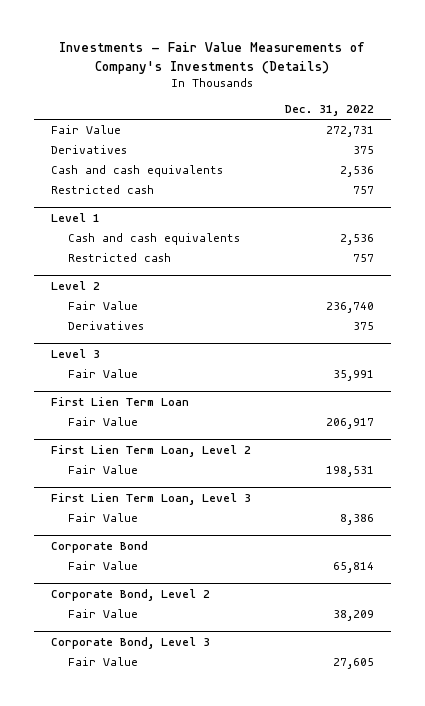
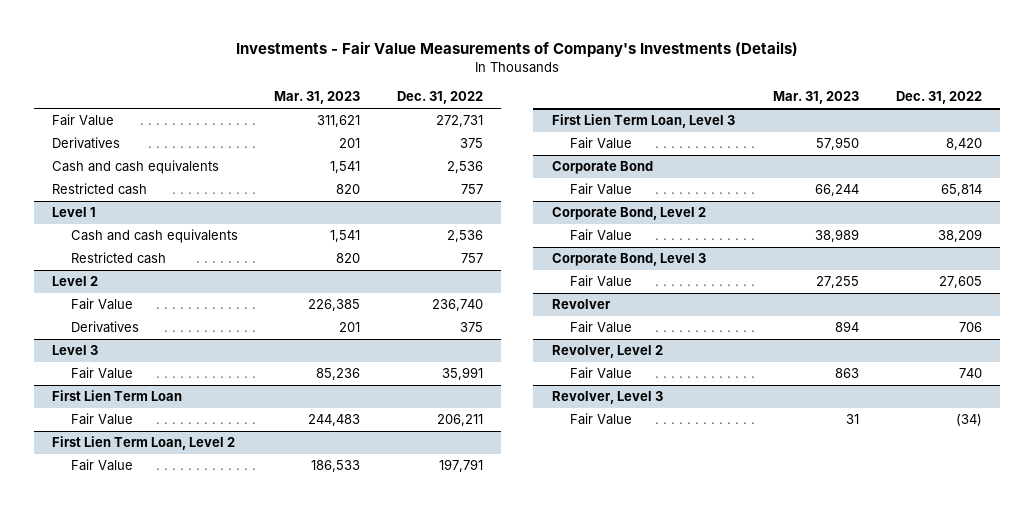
- | Dec. 31, 2022
+ | Mar. 31, 2023 | Dec. 31, 2022
@ First Lien Term Loan
- Fair Value | 206,917
+ Fair Value | 244,483 | 206,211
@ First Lien Term Loan, Level 2
- Fair Value | 198,531
+ Fair Value | 186,533 | 197,791
@ First Lien Term Loan, Level 3
- Fair Value | 8,386
+ Fair Value | 57,950 | 8,420
+ Revolver
+ Fair Value | 894 | 706
+ Revolver, Level 2
+ Fair Value | 863 | 740
+ Revolver, Level 3
+ Fair Value | 31 | (34)

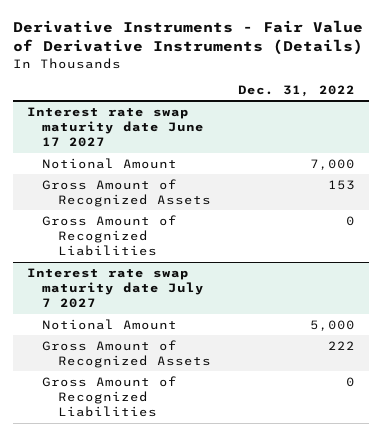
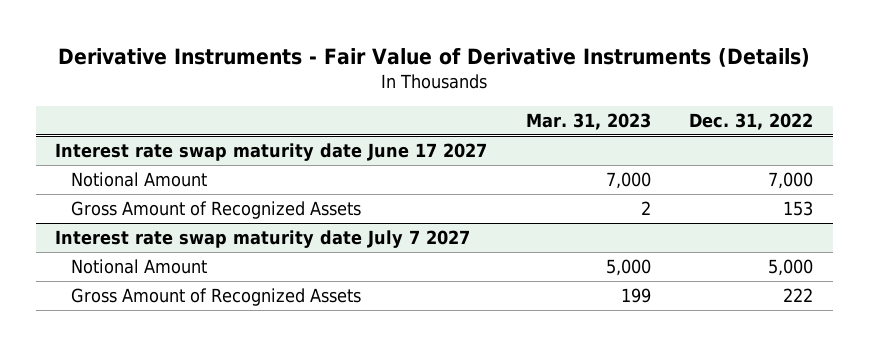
- | Dec. 31, 2022
+ | Mar. 31, 2023 | Dec. 31, 2022
@ Interest rate swap maturity date June 17 2027
- Gross Amount of Recognized Liabilities | 0
@ Interest rate swap maturity date July 7 2027
- Gross Amount of Recognized Liabilities | 0

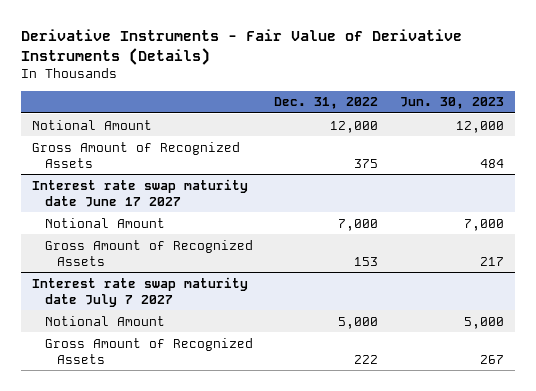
- | Mar. 31, 2023 | Dec. 31, 2022
+ | Dec. 31, 2022 | Jun. 30, 2023
+ Notional Amount | 12,000 | 12,000
+ Gross Amount of Recognized Assets | 375 | 484

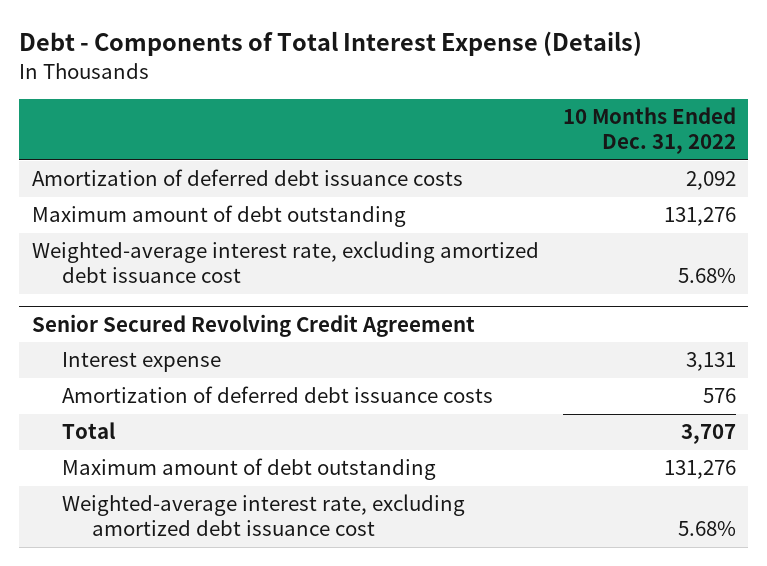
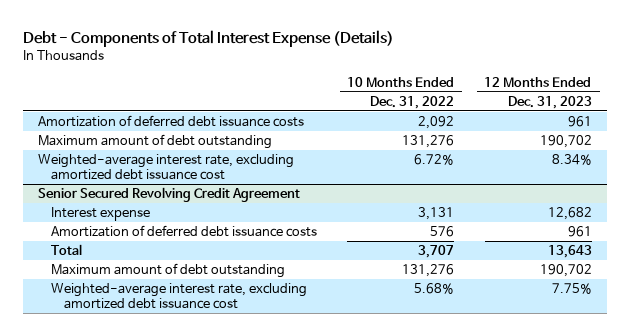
- | 10 Months Ended Dec. 31, 2022
+ | 10 Months Ended Dec. 31, 2022 | 12 Months Ended Dec. 31, 2023
- Weighted-average interest rate, excluding amortized debt issuance cost | 5.68%
+ Weighted-average interest rate, excluding amortized debt issuance cost | 6.72% | 8.34%

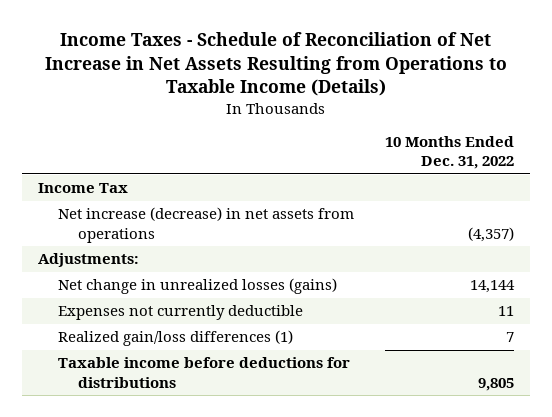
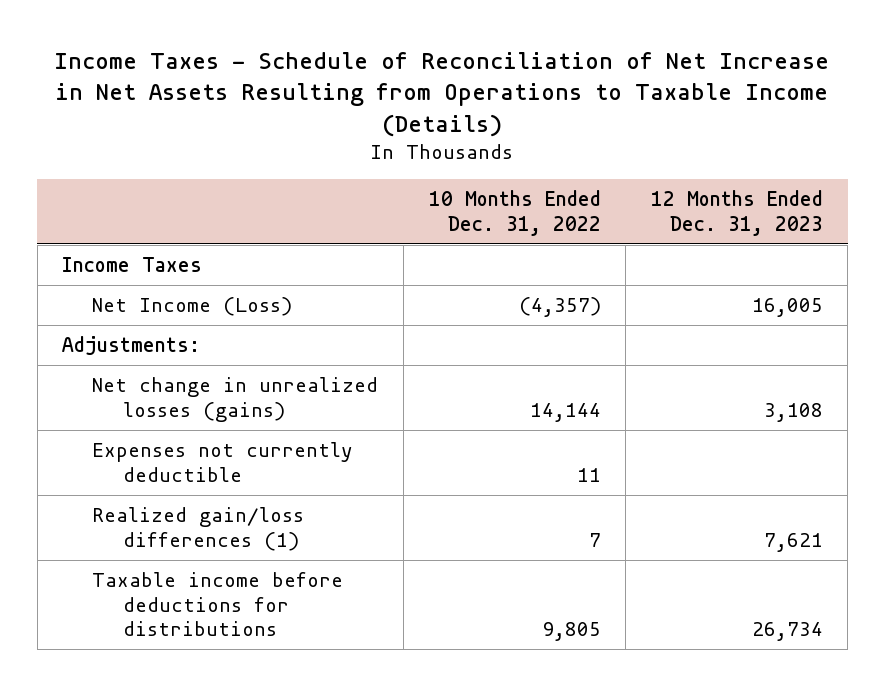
- | 10 Months Ended Dec. 31, 2022
+ | 10 Months Ended Dec. 31, 2022 | 12 Months Ended Dec. 31, 2023
- Income Tax
- Net increase (decrease) in net assets from operations | (4,357)
+ Income Taxes
+ Net Income (Loss) | (4,357) | 16,005

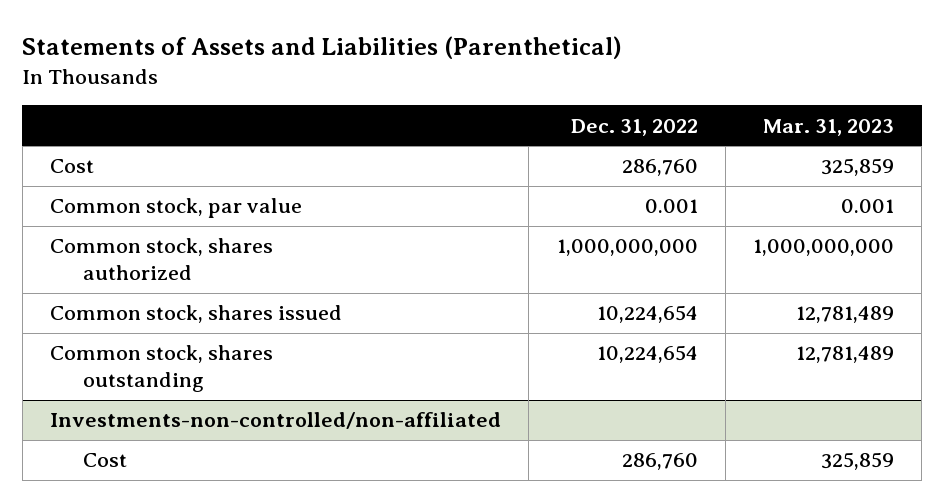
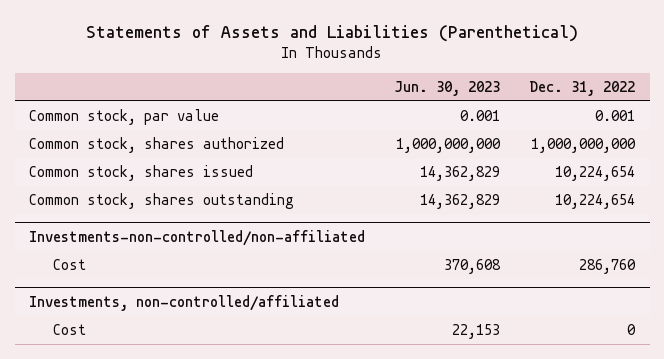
- | Dec. 31, 2022 | Mar. 31, 2023
+ | Jun. 30, 2023 | Dec. 31, 2022
- Cost | 286,760 | 325,859
+ Investments, non-controlled/affiliated
+ Cost | 22,153 | 0

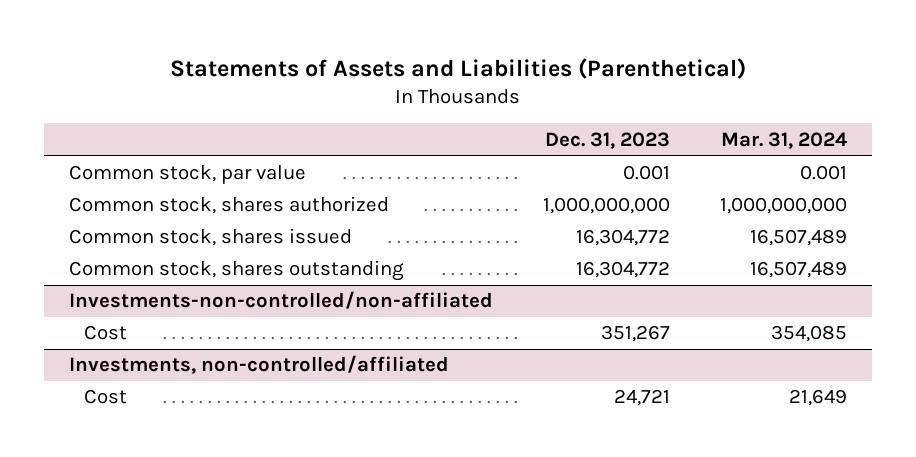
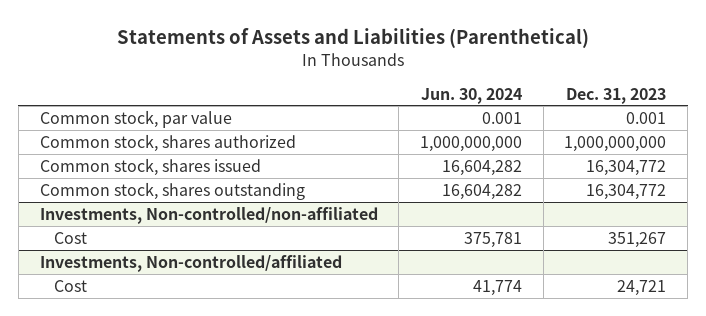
- | Dec. 31, 2023 | Mar. 31, 2024
+ | Jun. 30, 2024 | Dec. 31, 2023
- Investments-non-controlled/non-affiliated
+ Investments, Non-controlled/non-affiliated
- Investments, non-controlled/affiliated
+ Investments, Non-controlled/affiliated

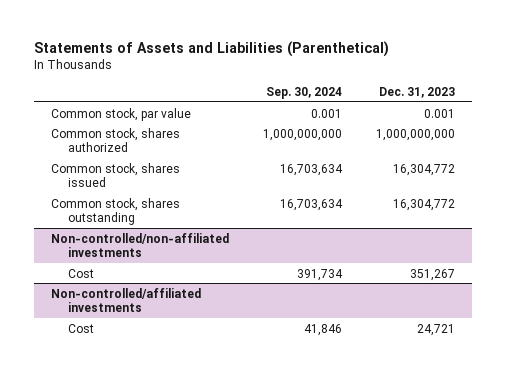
- | Jun. 30, 2024 | Dec. 31, 2023
+ | Sep. 30, 2024 | Dec. 31, 2023
- Investments, Non-controlled/non-affiliated
+ Non-controlled/non-affiliated investments
- Investments, Non-controlled/affiliated
+ Non-controlled/affiliated investments

